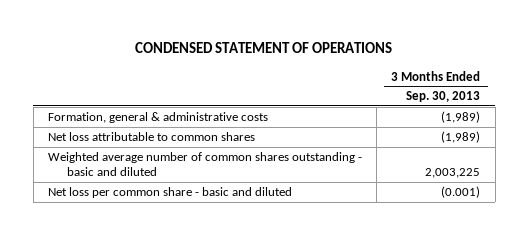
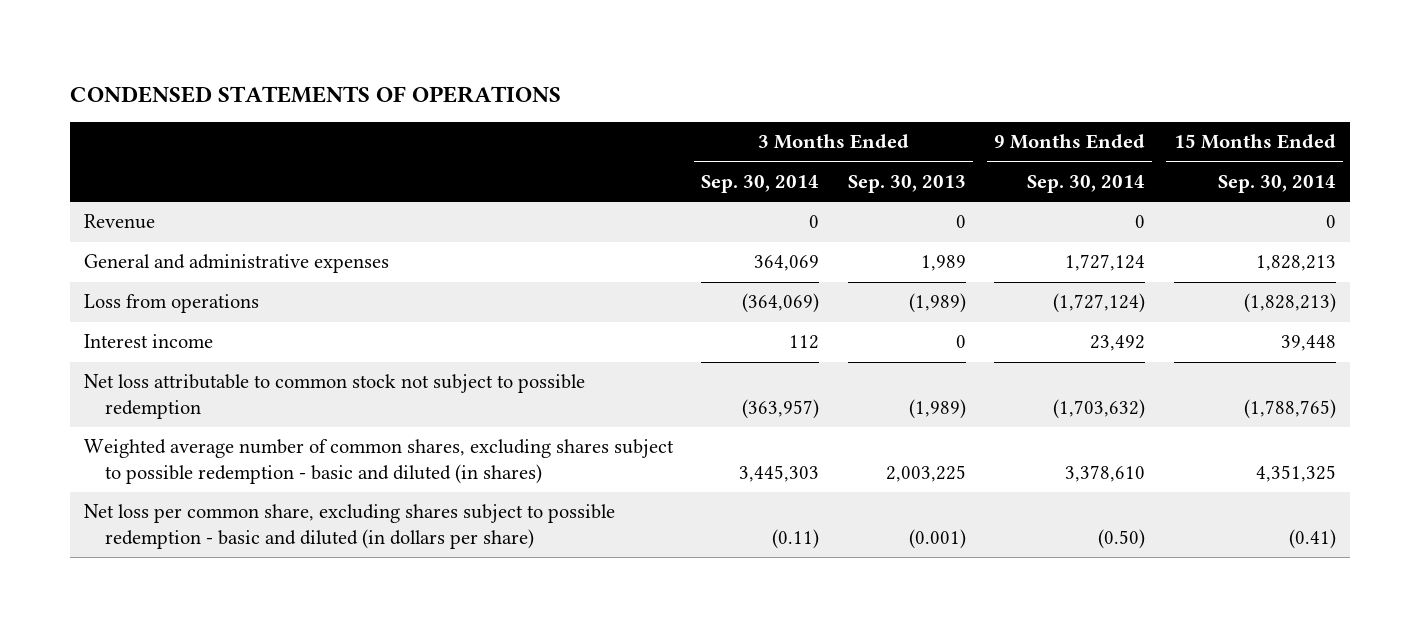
- CONDENSED STATEMENT OF OPERATIONS
+ CONDENSED STATEMENTS OF OPERATIONS
- | 3 Months Ended Sep. 30, 2013
+ | 3 Months Ended Sep. 30, 2014 | 3 Months Ended Sep. 30, 2013 | 9 Months Ended Sep. 30, 2014 | 15 Months Ended Sep. 30, 2014
- Formation, general & administrative costs | (1,989)
- Net loss attributable to common shares | (1,989)
- Weighted average number of common shares outstanding - basic and diluted | 2,003,225
- Net loss per common share - basic and diluted | (0.001)
+ Revenue | 0 | 0 | 0 | 0
+ General and administrative expenses | 364,069 | 1,989 | 1,727,124 | 1,828,213
+ Loss from operations | (364,069) | (1,989) | (1,727,124) | (1,828,213)
+ Interest income | 112 | 0 | 23,492 | 39,448
+ Net loss attributable to common stock not subject to possible redemption | (363,957) | (1,989) | (1,703,632) | (1,788,765)
+ Weighted average number of common shares, excluding shares subject to possible redemption - basic and diluted (in shares) | 3,445,303 | 2,003,225 | 3,378,610 | 4,351,325
+ Net loss per common share, excluding shares subject to possible redemption - basic and diluted (in dollars per share) | (0.11) | (0.001) | (0.50) | (0.41)

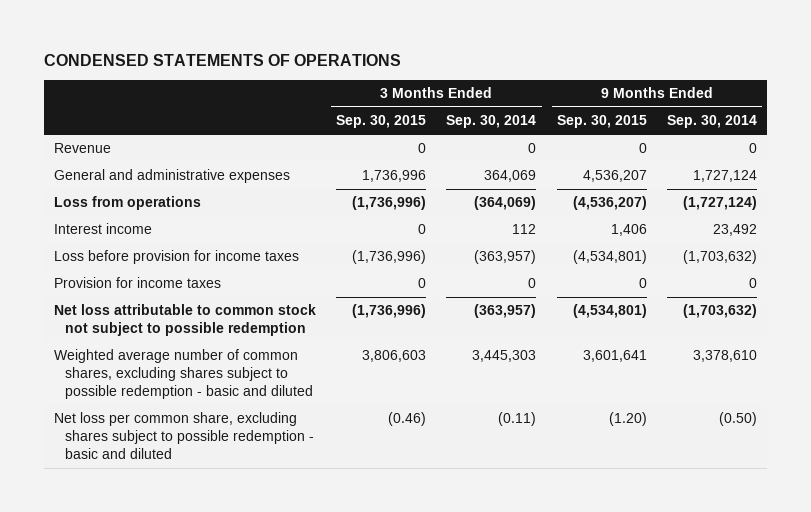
- | 3 Months Ended Sep. 30, 2014 | 3 Months Ended Sep. 30, 2013 | 9 Months Ended Sep. 30, 2014 | 15 Months Ended Sep. 30, 2014
+ | 3 Months Ended Sep. 30, 2015 | 3 Months Ended Sep. 30, 2014 | 9 Months Ended Sep. 30, 2015 | 9 Months Ended Sep. 30, 2014
+ Loss before provision for income taxes | (1,736,996) | (363,957) | (4,534,801) | (1,703,632)
+ Provision for income taxes | 0 | 0 | 0 | 0
- Weighted average number of common shares, excluding shares subject to possible redemption - basic and diluted (in shares) | 3,445,303 | 2,003,225 | 3,378,610 | 4,351,325
- Net loss per common share, excluding shares subject to possible redemption - basic and diluted (in dollars per share) | (0.11) | (0.001) | (0.50) | (0.41)
+ Weighted average number of common shares, excluding shares subject to possible redemption - basic and diluted | 3,806,603 | 3,445,303 | 3,601,641 | 3,378,610
+ Net loss per common share, excluding shares subject to possible redemption - basic and diluted | (0.46) | (0.11) | (1.20) | (0.50)

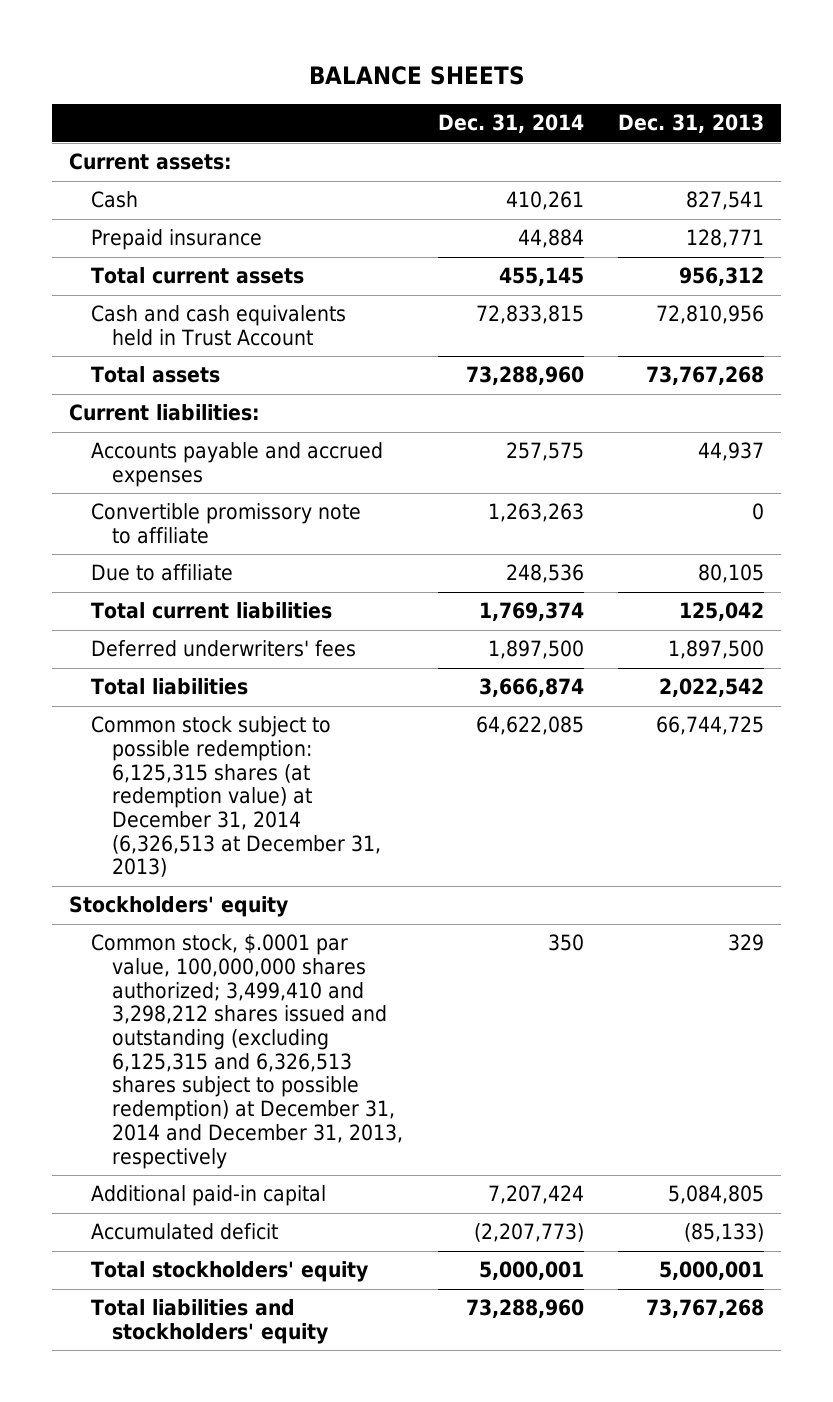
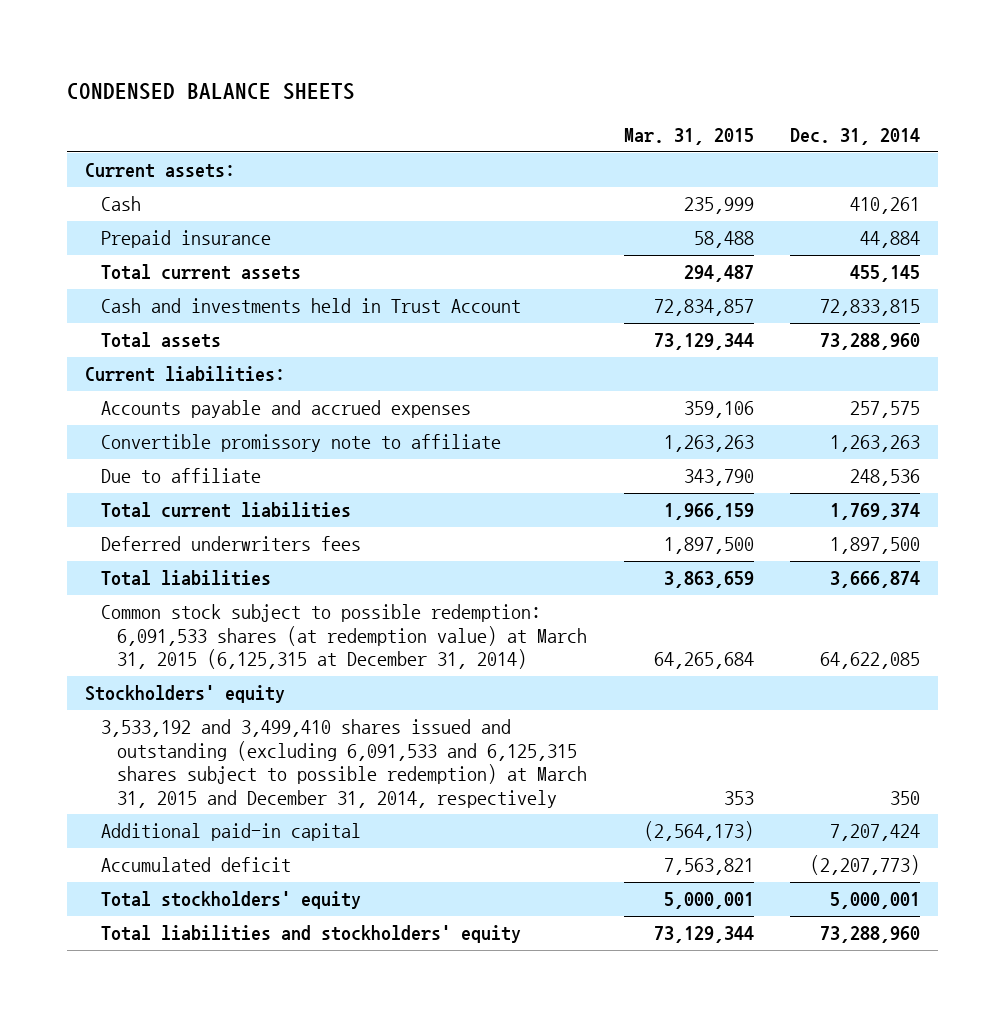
- BALANCE SHEETS
+ CONDENSED BALANCE SHEETS
- | Dec. 31, 2014 | Dec. 31, 2013
+ | Mar. 31, 2015 | Dec. 31, 2014
- Cash and cash equivalents held in Trust Account | 72,833,815 | 72,810,956
+ Cash and investments held in Trust Account | 72,834,857 | 72,833,815
- Deferred underwriters' fees | 1,897,500 | 1,897,500
+ Deferred underwriters fees | 1,897,500 | 1,897,500
- Common stock subject to possible redemption: 6,125,315 shares (at redemption value) at December 31, 2014 (6,326,513 at December 31, 2013) | 64,622,085 | 66,744,725
+ Common stock subject to possible redemption: 6,091,533 shares (at redemption value) at March 31, 2015 (6,125,315 at December 31, 2014) | 64,265,684 | 64,622,085
- Common stock, $.0001 par value, 100,000,000 shares authorized; 3,499,410 and 3,298,212 shares issued and outstanding (excluding 6,125,315 and 6,326,513 shares subject to possible redemption) at December 31, 2014 and December 31, 2013, respectively | 350 | 329
+ 3,533,192 and 3,499,410 shares issued and outstanding (excluding 6,091,533 and 6,125,315 shares subject to possible redemption) at March 31, 2015 and December 31, 2014, respectively | 353 | 350

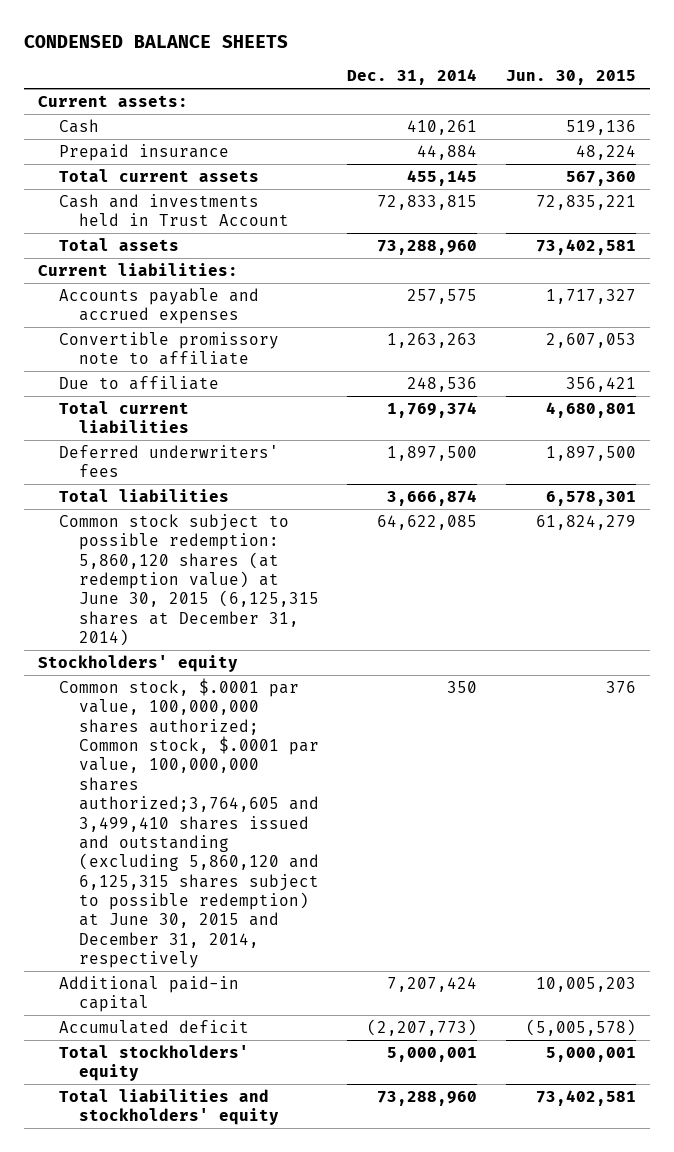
- | Mar. 31, 2015 | Dec. 31, 2014
+ | Dec. 31, 2014 | Jun. 30, 2015
- Deferred underwriters fees | 1,897,500 | 1,897,500
+ Deferred underwriters' fees | 1,897,500 | 1,897,500
- Common stock subject to possible redemption: 6,091,533 shares (at redemption value) at March 31, 2015 (6,125,315 at December 31, 2014) | 64,265,684 | 64,622,085
+ Common stock subject to possible redemption: 5,860,120 shares (at redemption value) at June 30, 2015 (6,125,315 shares at December 31, 2014) | 64,622,085 | 61,824,279
- 3,533,192 and 3,499,410 shares issued and outstanding (excluding 6,091,533 and 6,125,315 shares subject to possible redemption) at March 31, 2015 and December 31, 2014, respectively | 353 | 350
+ Common stock, $.0001 par value, 100,000,000 shares authorized; Common stock, $.0001 par value, 100,000,000 shares authorized;3,764,605 and 3,499,410 shares issued and outstanding (excluding 5,860,120 and 6,125,315 shares subject to possible redemption) at June 30, 2015 and December 31, 2014, respectively | 350 | 376

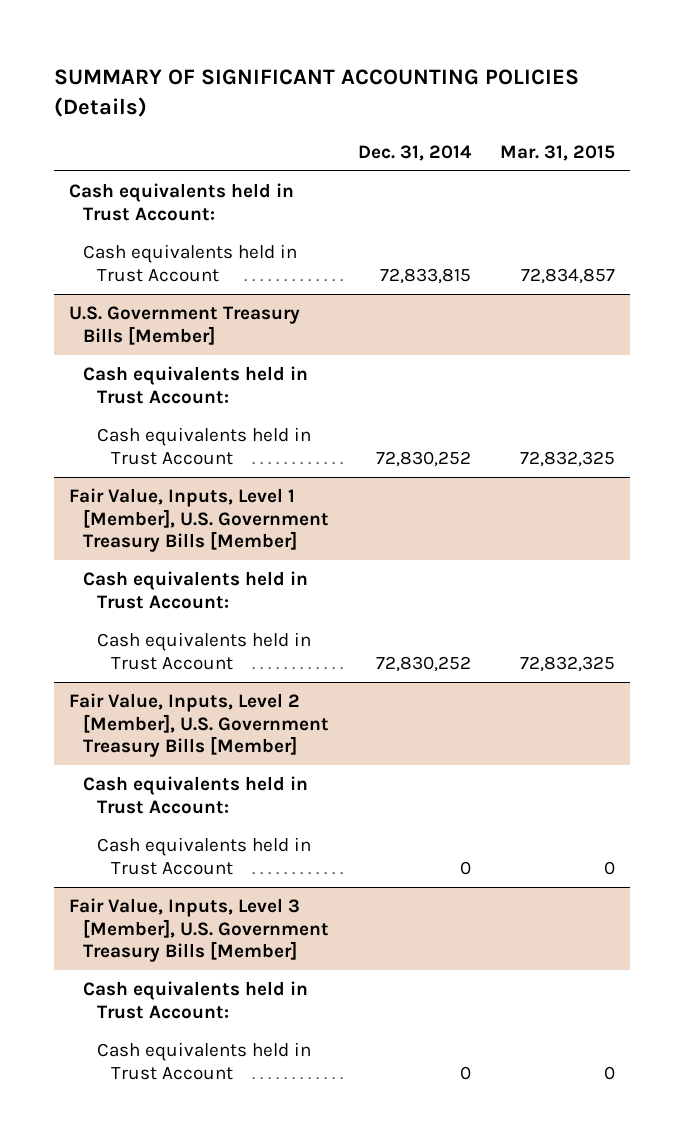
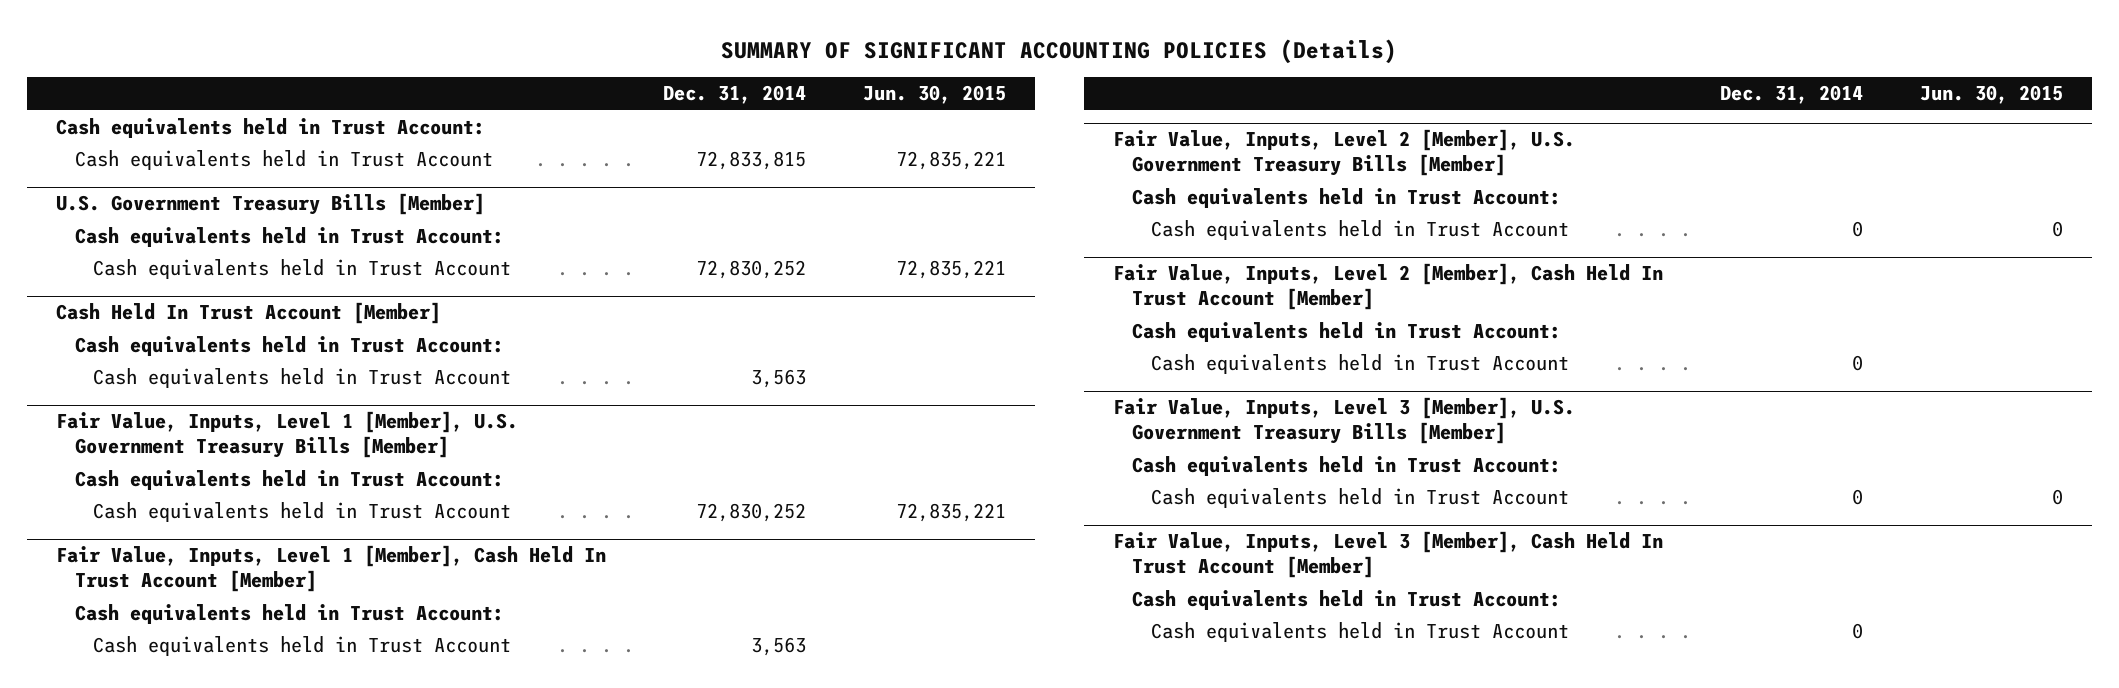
- | Dec. 31, 2014 | Mar. 31, 2015
+ | Dec. 31, 2014 | Jun. 30, 2015
+ Cash Held In Trust Account [Member]
+ Cash equivalents held in Trust Account:
+ Cash equivalents held in Trust Account | 3,563 |
+ Fair Value, Inputs, Level 1 [Member], Cash Held In Trust Account [Member]
+ Cash equivalents held in Trust Account:
+ Cash equivalents held in Trust Account | 3,563 |
+ Fair Value, Inputs, Level 2 [Member], Cash Held In Trust Account [Member]
+ Cash equivalents held in Trust Account:
+ Cash equivalents held in Trust Account | 0 |
+ Fair Value, Inputs, Level 3 [Member], Cash Held In Trust Account [Member]
+ Cash equivalents held in Trust Account:
+ Cash equivalents held in Trust Account | 0 |

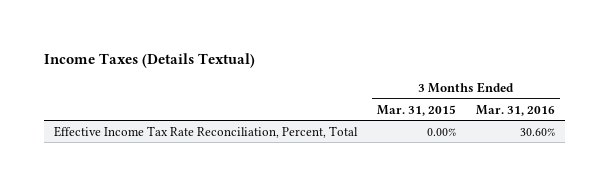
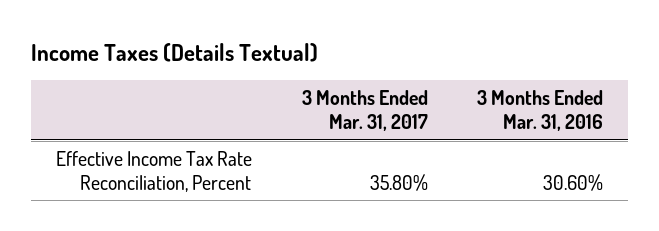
- | 3 Months Ended Mar. 31, 2015 | 3 Months Ended Mar. 31, 2016
+ | 3 Months Ended Mar. 31, 2017 | 3 Months Ended Mar. 31, 2016
- Effective Income Tax Rate Reconciliation, Percent, Total | 0.00% | 30.60%
+ Effective Income Tax Rate Reconciliation, Percent | 35.80% | 30.60%

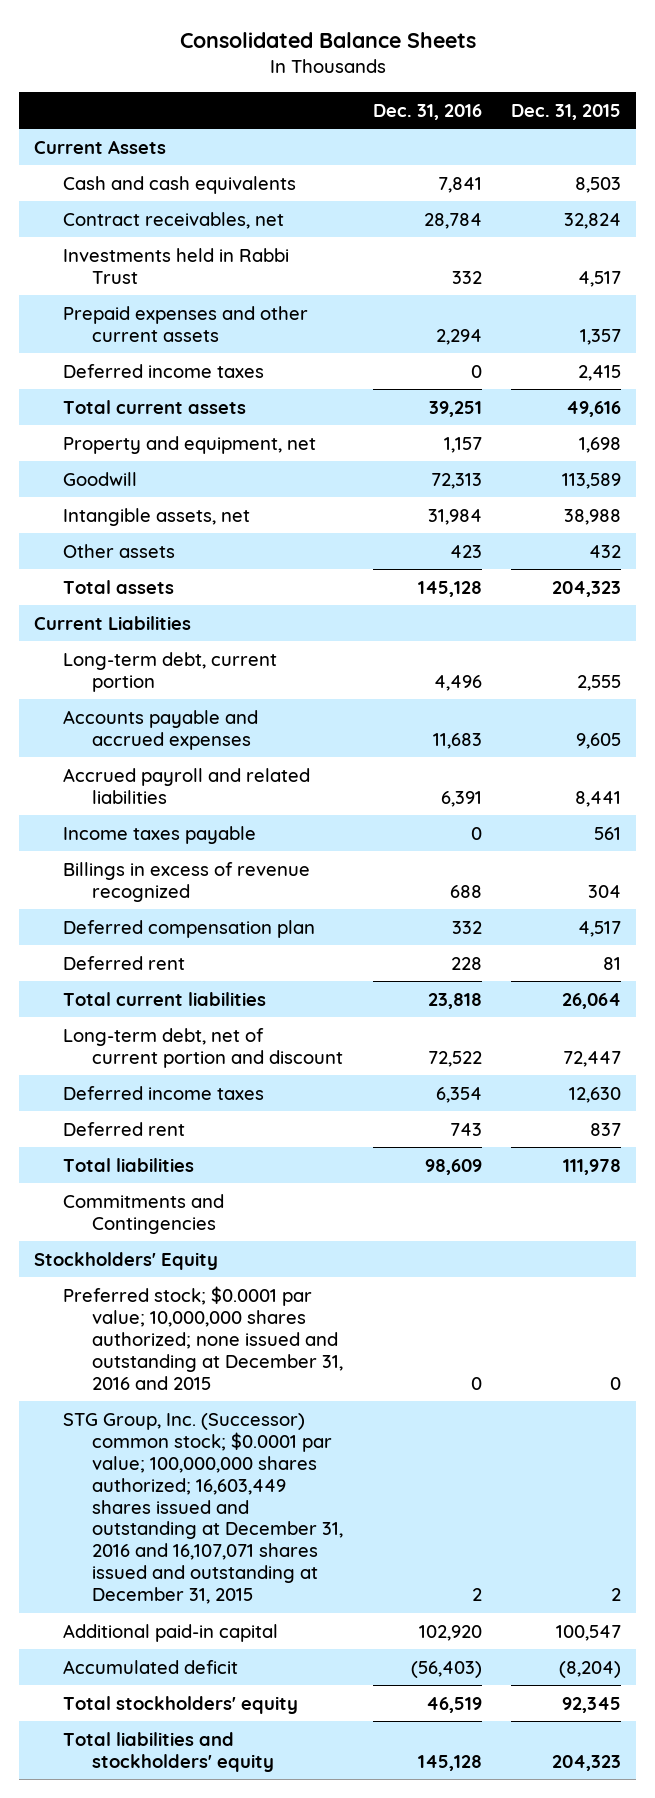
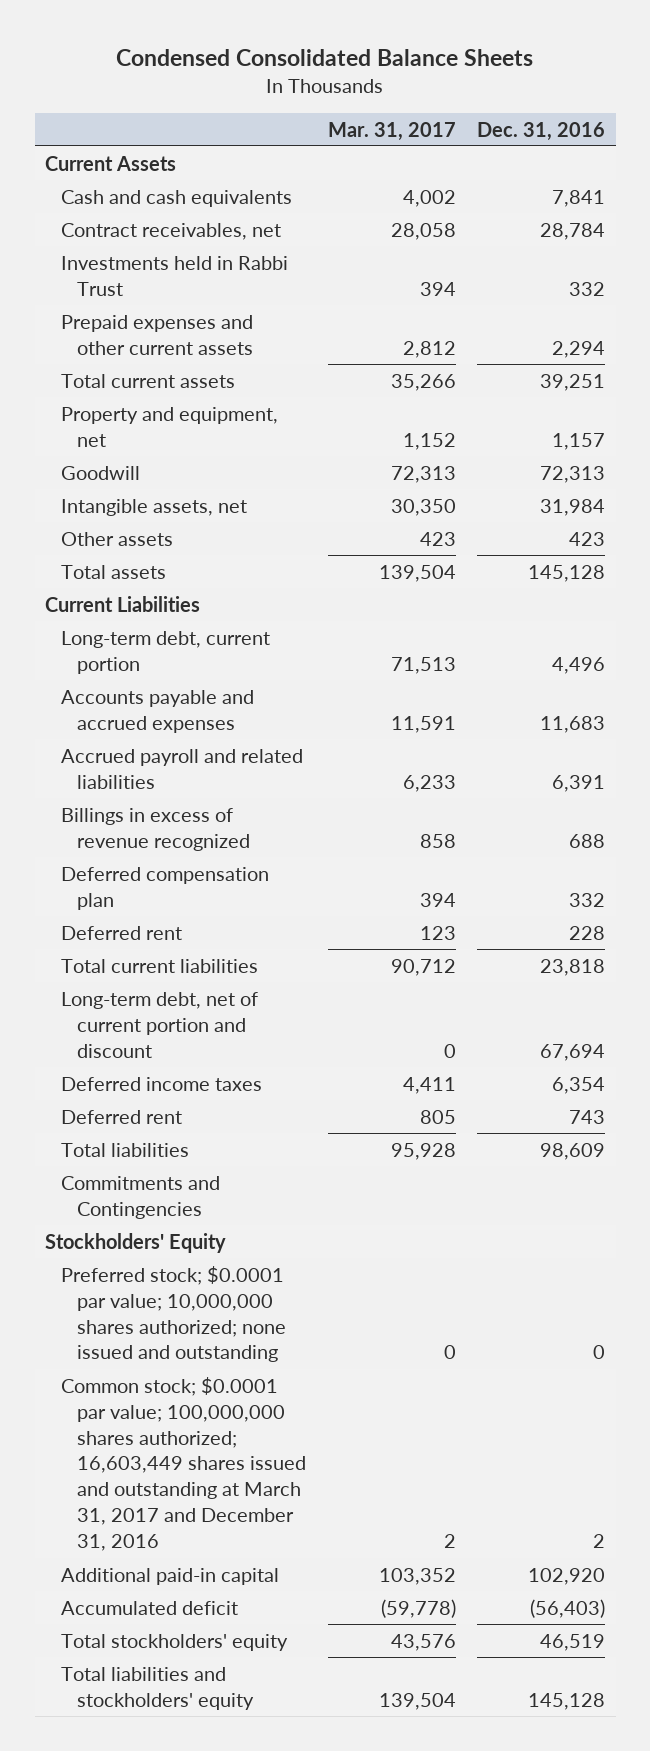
- Consolidated Balance Sheets
+ Condensed Consolidated Balance Sheets
- | Dec. 31, 2016 | Dec. 31, 2015
+ | Mar. 31, 2017 | Dec. 31, 2016
- Deferred income taxes | 0 | 2,415
- Income taxes payable | 0 | 561
- Long-term debt, net of current portion and discount | 72,522 | 72,447
+ Long-term debt, net of current portion and discount | 0 | 67,694
- Preferred stock; $0.0001 par value; 10,000,000 shares authorized; none issued and outstanding at December 31, 2016 and 2015 | 0 | 0
- STG Group, Inc. (Successor) common stock; $0.0001 par value; 100,000,000 shares authorized; 16,603,449 shares issued and outstanding at December 31, 2016 and 16,107,071 shares issued and outstanding at December 31, 2015 | 2 | 2
+ Preferred stock; $0.0001 par value; 10,000,000 shares authorized; none issued and outstanding | 0 | 0
+ Common stock; $0.0001 par value; 100,000,000 shares authorized; 16,603,449 shares issued and outstanding at March 31, 2017 and December 31, 2016 | 2 | 2

